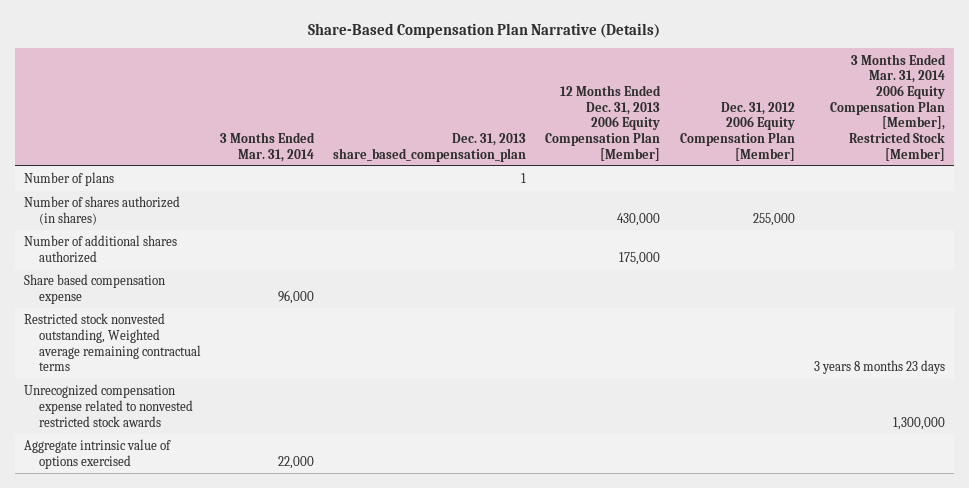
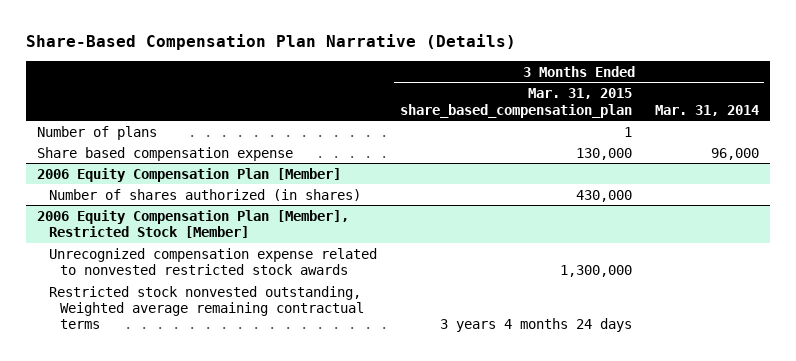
- | 3 Months Ended Mar. 31, 2014 | Dec. 31, 2013 share_based_compensation_plan | 12 Months Ended Dec. 31, 2013 2006 Equity Compensation Plan [Member] | Dec. 31, 2012 2006 Equity Compensation Plan [Member] | 3 Months Ended Mar. 31, 2014 2006 Equity Compensation Plan [Member], Restricted Stock [Member]
+ | 3 Months Ended Mar. 31, 2015 share_based_compensation_plan | 3 Months Ended Mar. 31, 2014
- Number of shares authorized (in shares) | | | 430,000 | 255,000 |
- Number of additional shares authorized | | | 175,000 | |
- Restricted stock nonvested outstanding, Weighted average remaining contractual terms | | | | | 3 years 8 months 23 days
- Unrecognized compensation expense related to nonvested restricted stock awards | | | | | 1,300,000
- Aggregate intrinsic value of options exercised | 22,000 | | | |
+ 2006 Equity Compensation Plan [Member]
+ Number of shares authorized (in shares) | 430,000 |
+ 2006 Equity Compensation Plan [Member], Restricted Stock [Member]
+ Unrecognized compensation expense related to nonvested restricted stock awards | 1,300,000 |
+ Restricted stock nonvested outstanding, Weighted average remaining contractual terms | 3 years 4 months 24 days |

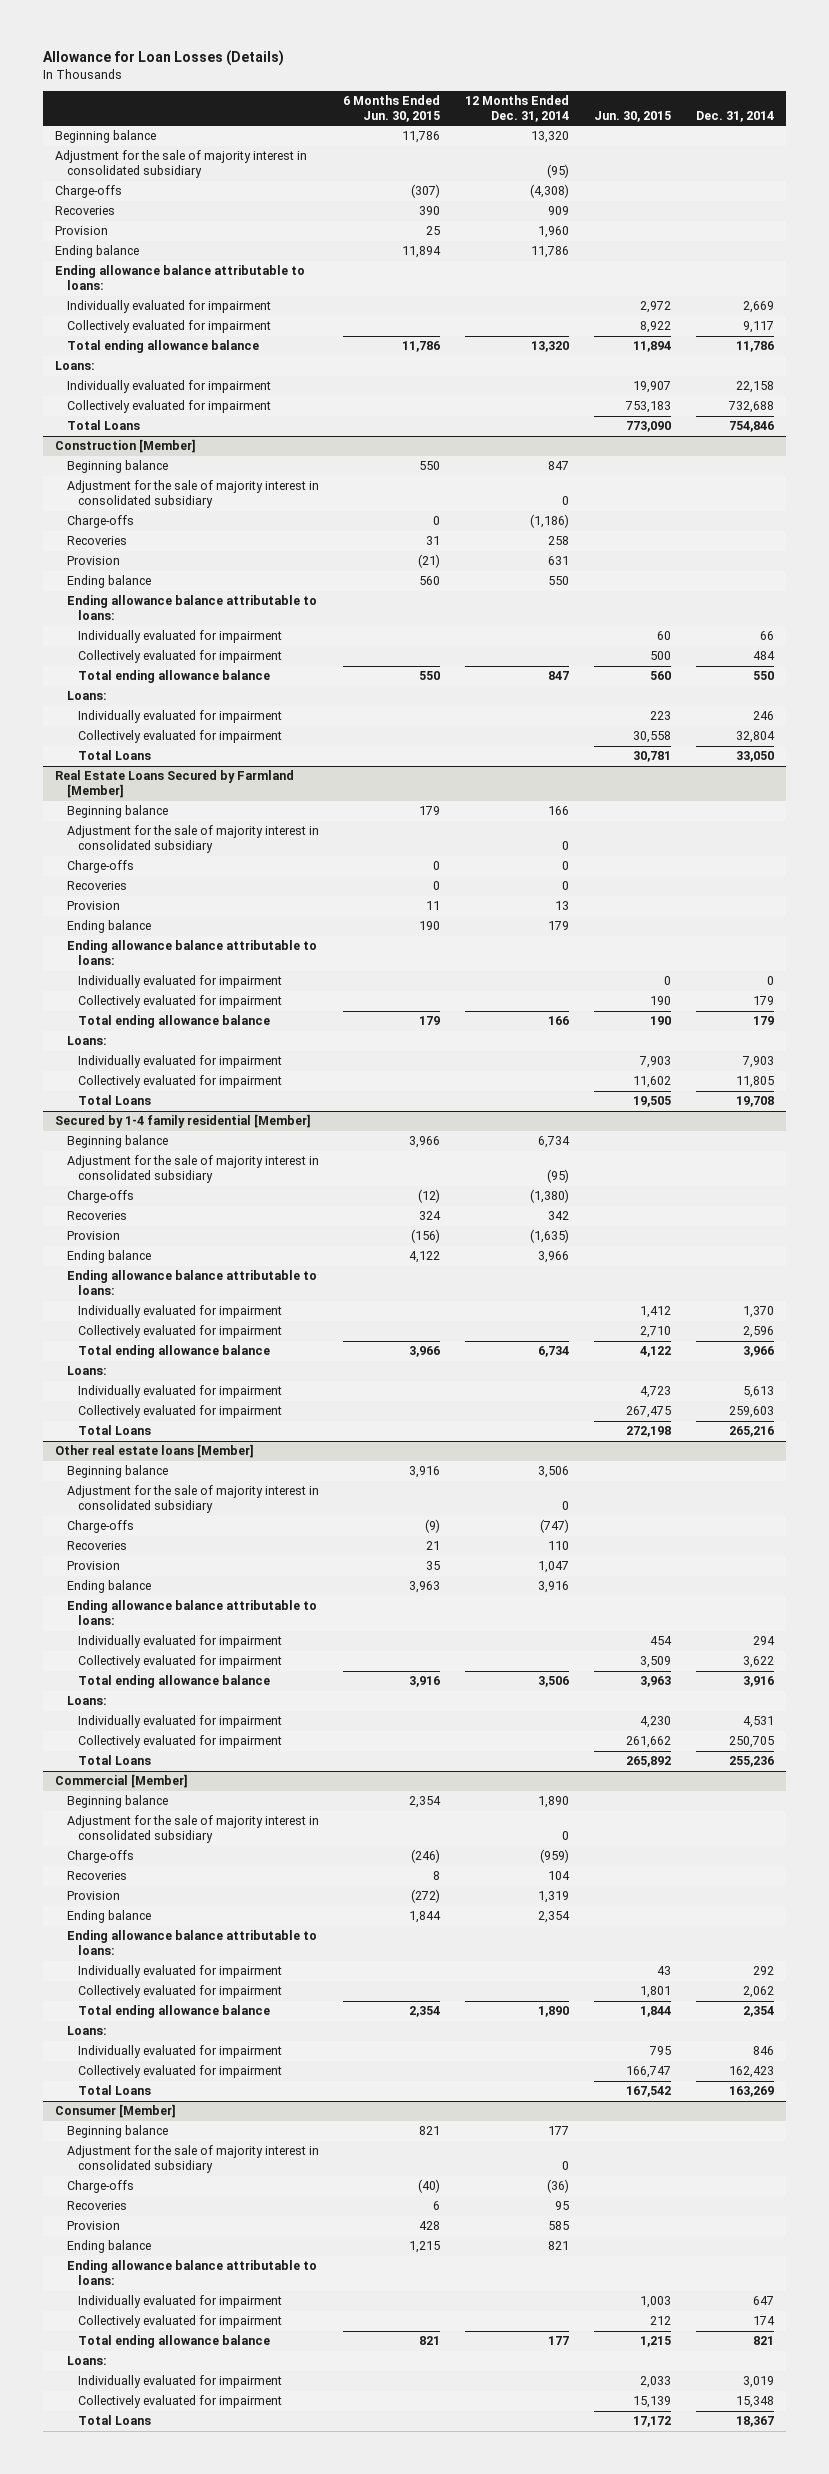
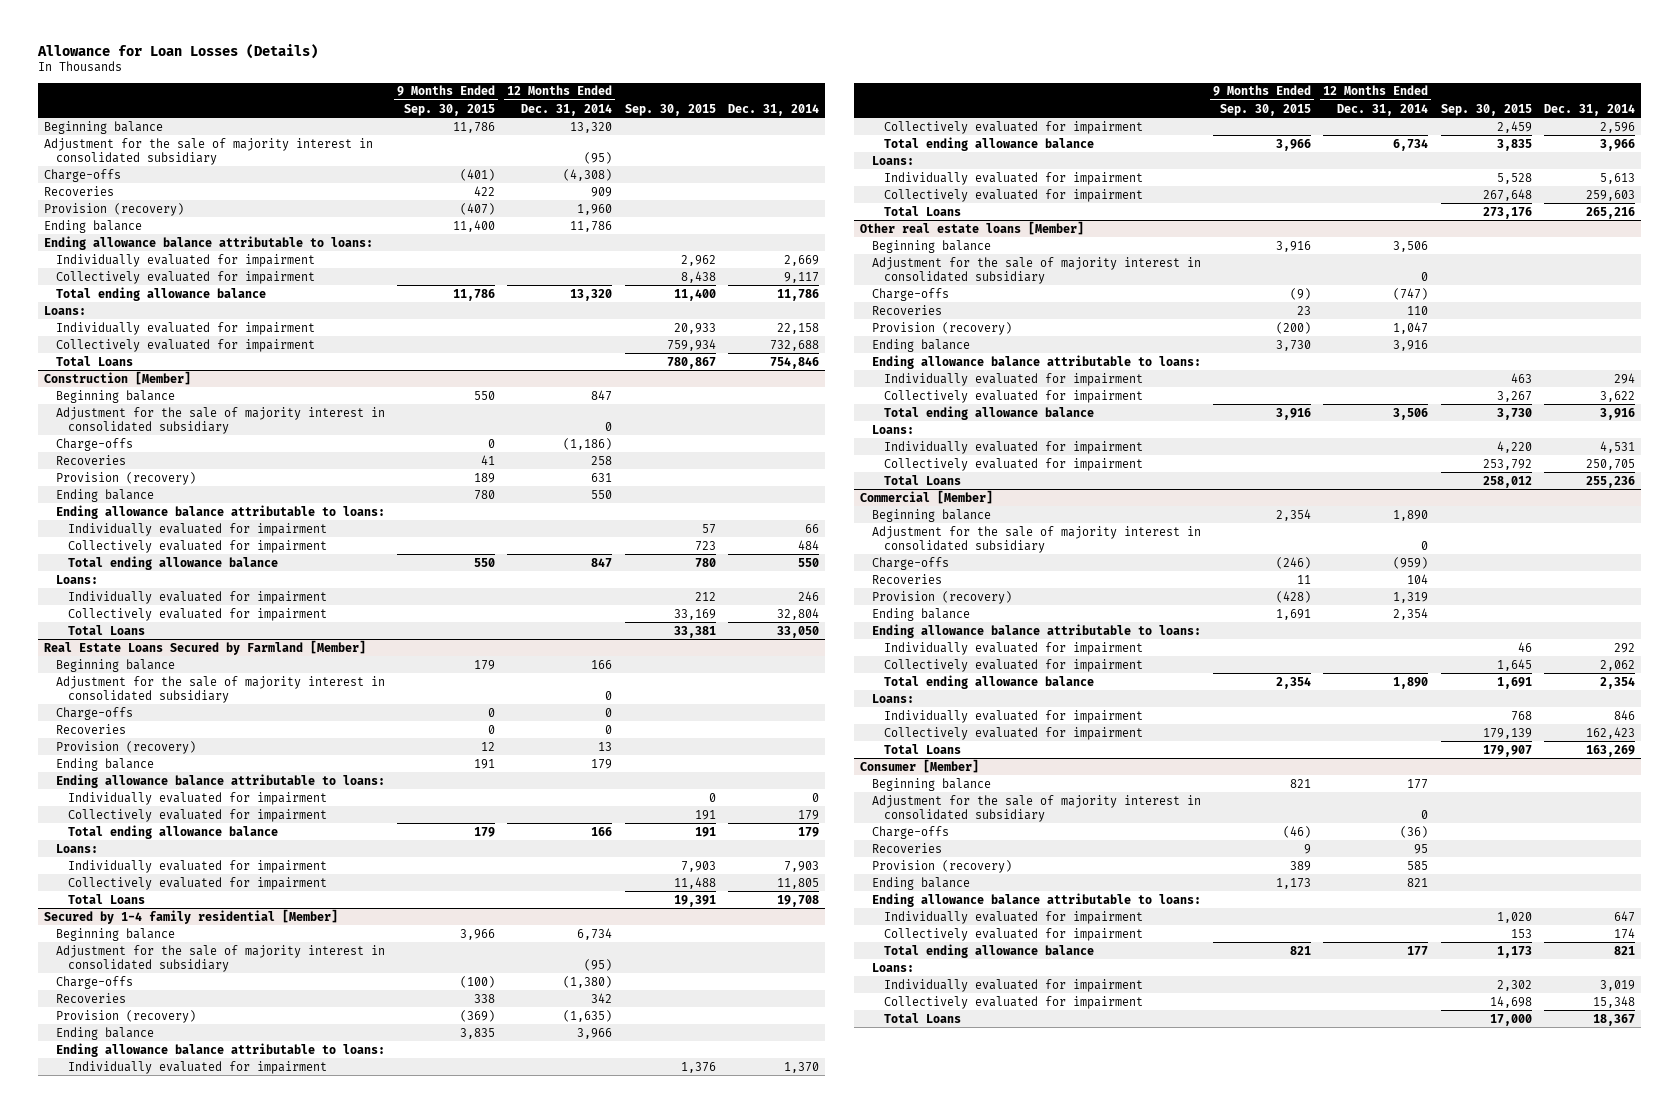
- | 6 Months Ended Jun. 30, 2015 | 12 Months Ended Dec. 31, 2014 | Jun. 30, 2015 | Dec. 31, 2014
+ | 9 Months Ended Sep. 30, 2015 | 12 Months Ended Dec. 31, 2014 | Sep. 30, 2015 | Dec. 31, 2014
- Provision | 25 | 1,960 | |
+ Provision (recovery) | (407) | 1,960 | |
@ Construction [Member]
- Provision | (21) | 631 | |
+ Provision (recovery) | 189 | 631 | |
@ Real Estate Loans Secured by Farmland [Member]
- Provision | 11 | 13 | |
+ Provision (recovery) | 12 | 13 | |
@ Secured by 1-4 family residential [Member]
- Provision | (156) | (1,635) | |
+ Provision (recovery) | (369) | (1,635) | |
@ Other real estate loans [Member]
- Provision | 35 | 1,047 | |
+ Provision (recovery) | (200) | 1,047 | |
@ Commercial [Member]
- Provision | (272) | 1,319 | |
+ Provision (recovery) | (428) | 1,319 | |
@ Consumer [Member]
- Provision | 428 | 585 | |
+ Provision (recovery) | 389 | 585 | |

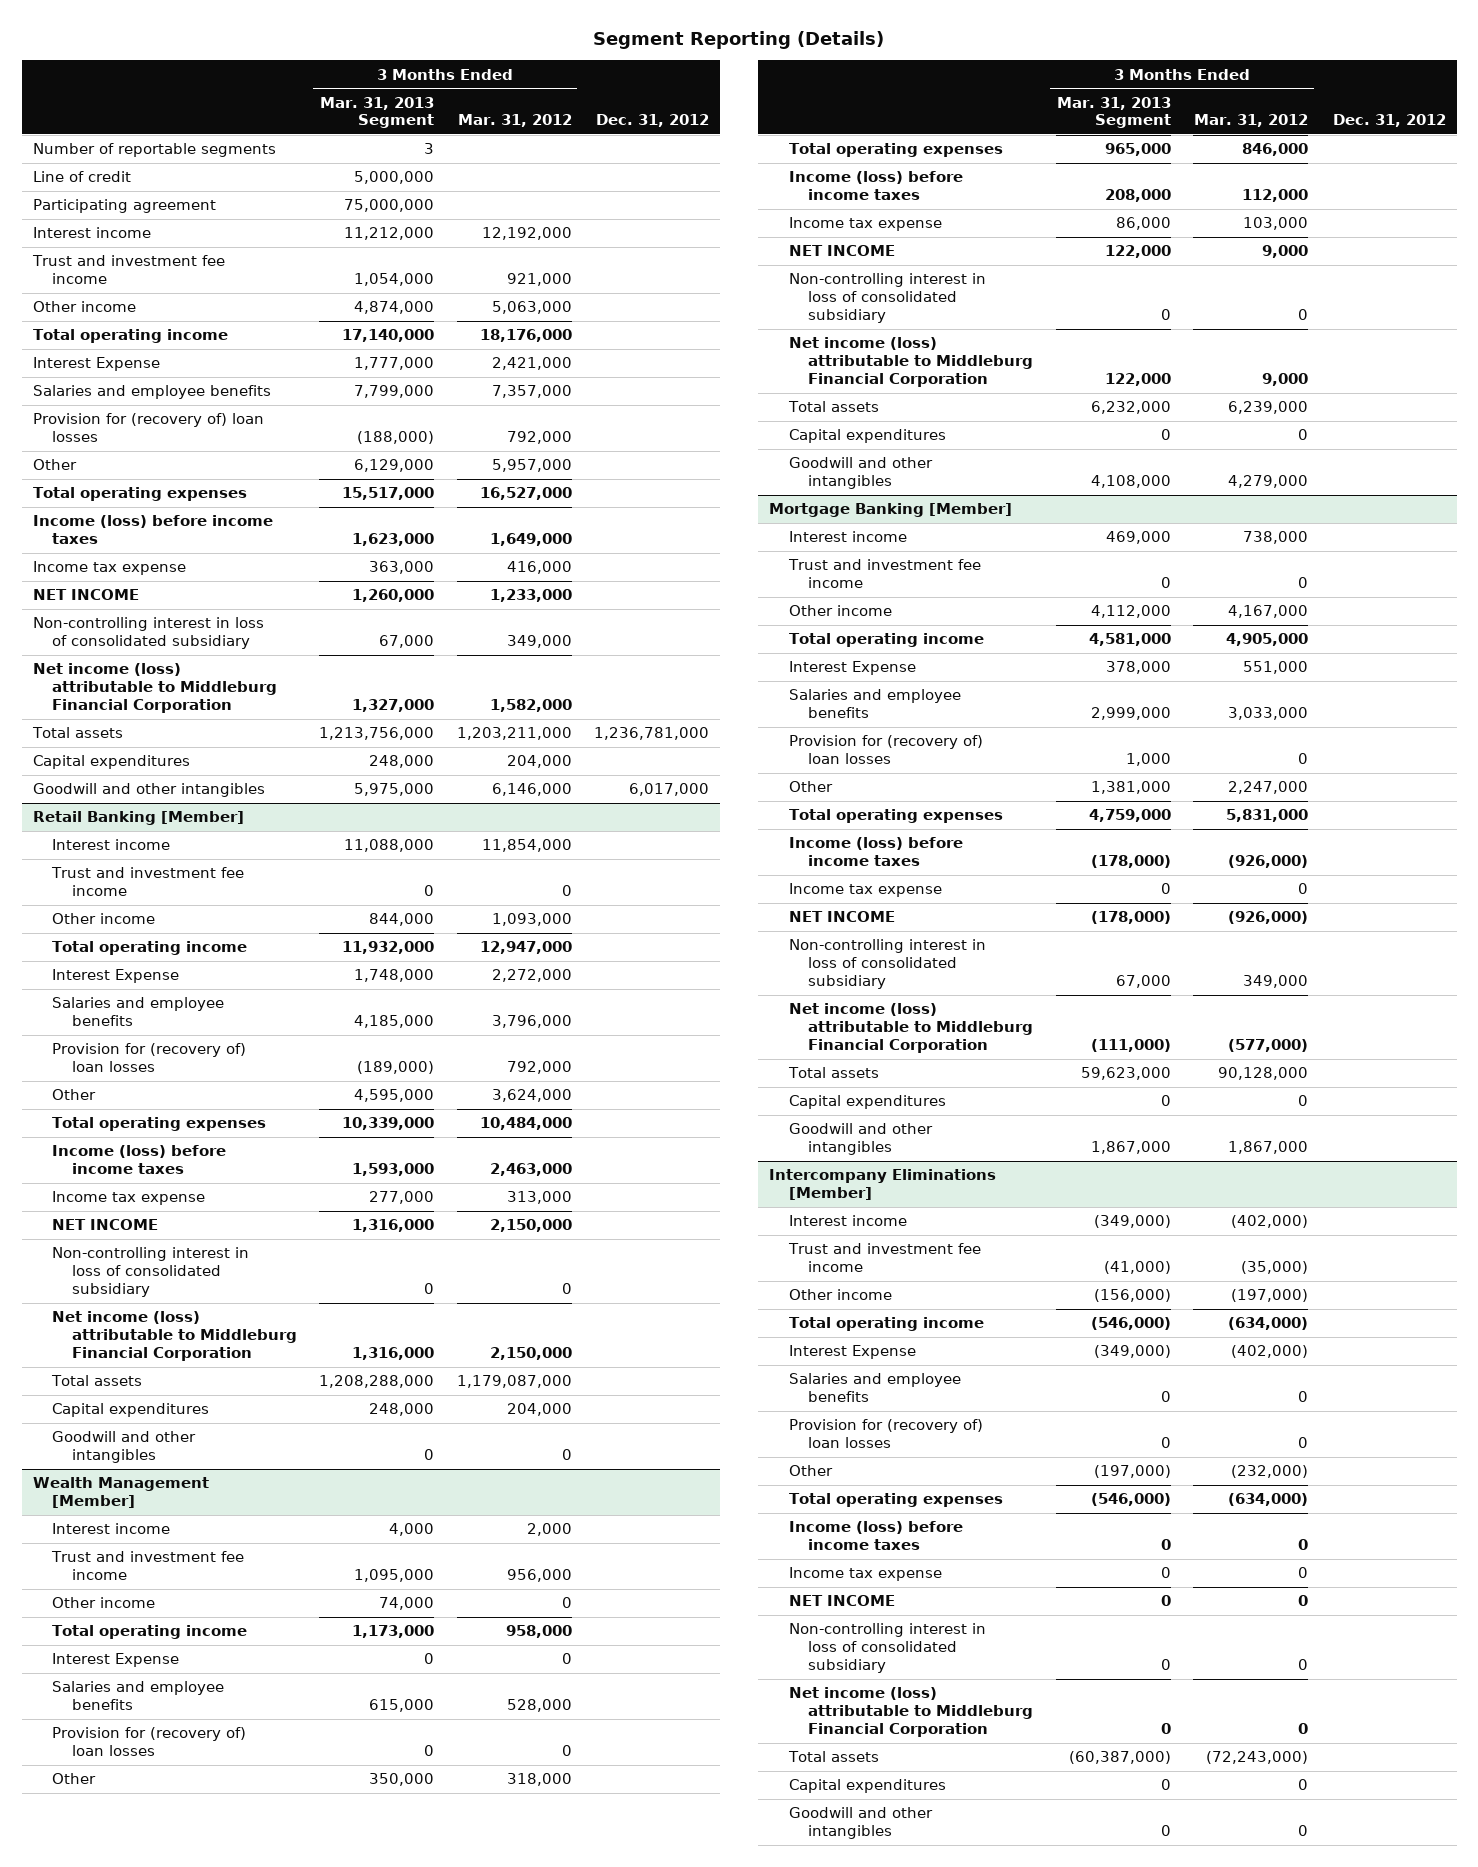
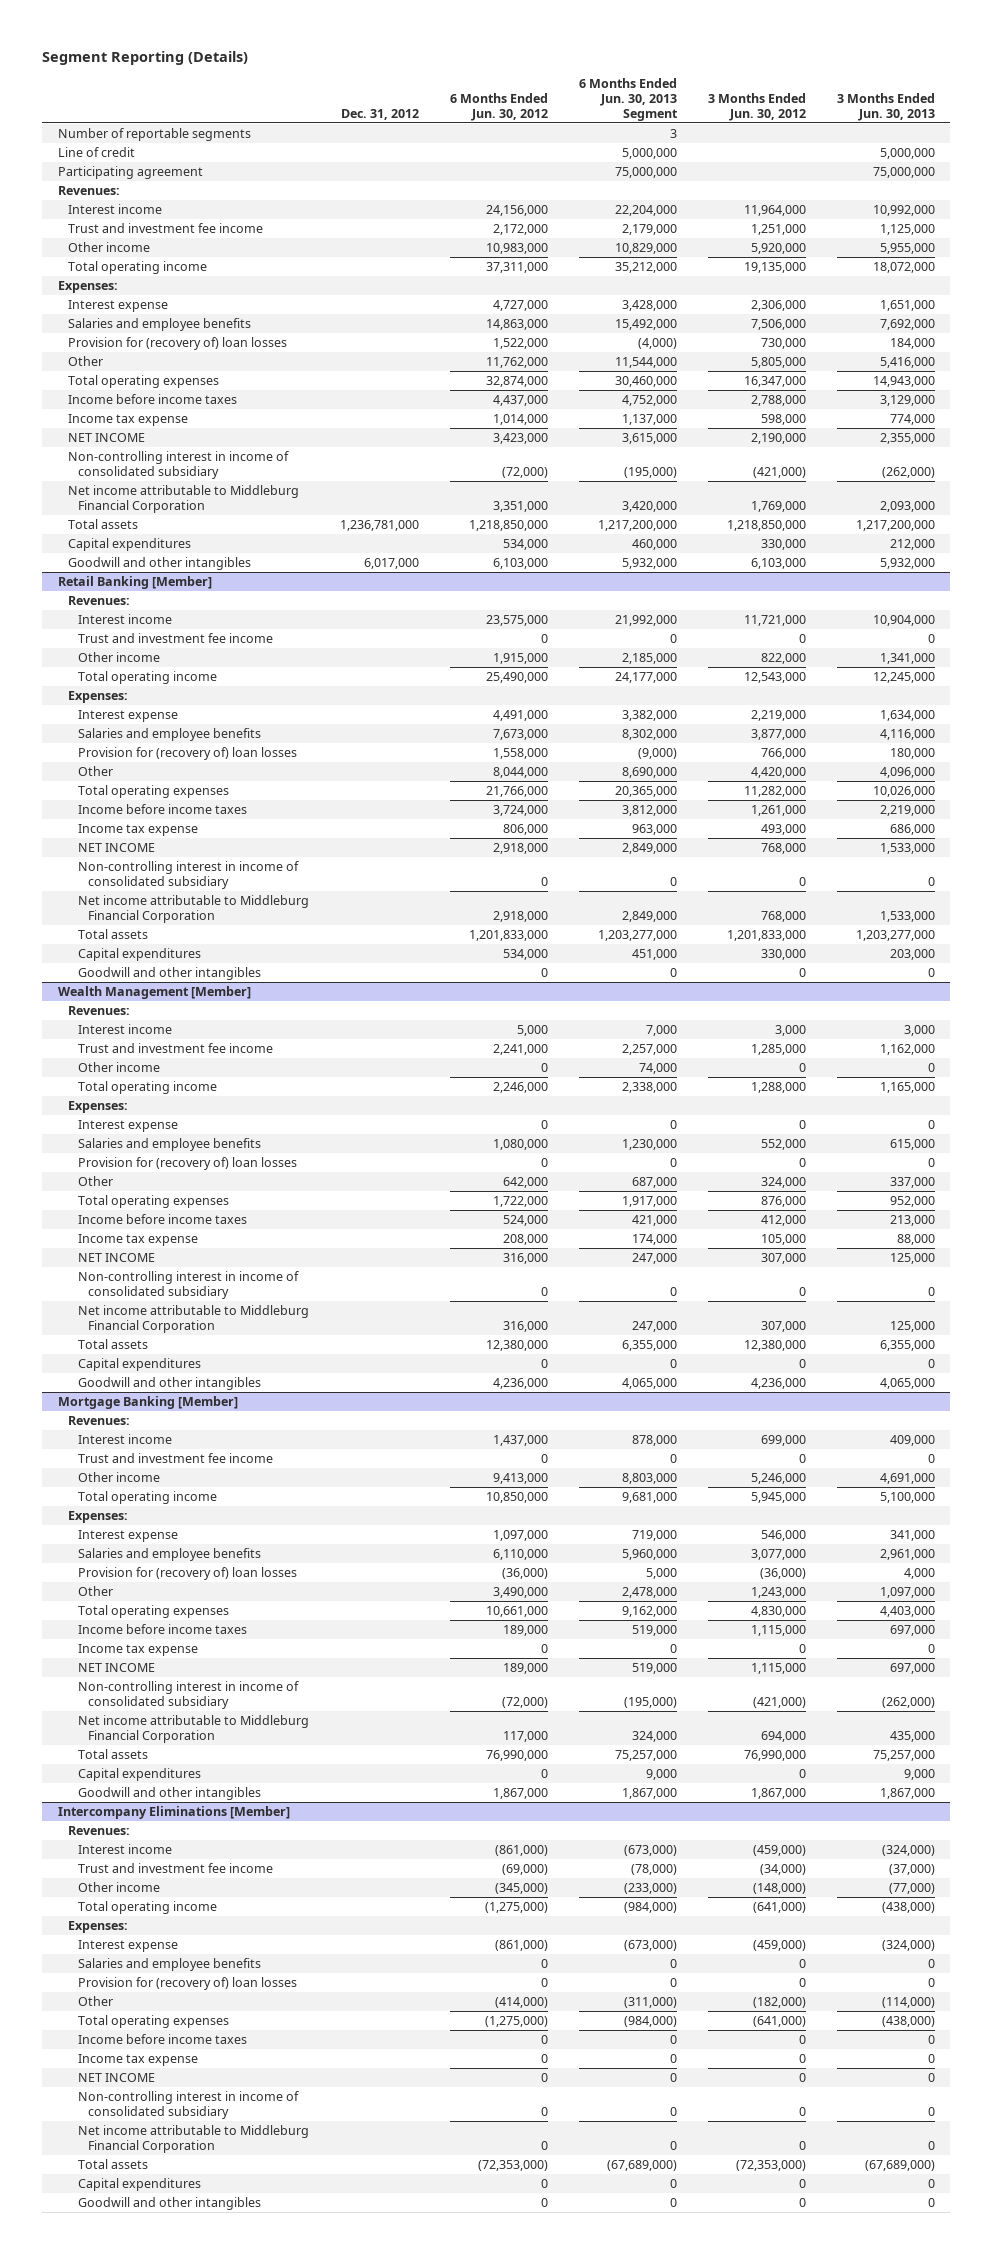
- | 3 Months Ended Mar. 31, 2013 Segment | 3 Months Ended Mar. 31, 2012 | Dec. 31, 2012
+ | Dec. 31, 2012 | 6 Months Ended Jun. 30, 2012 | 6 Months Ended Jun. 30, 2013 Segment | 3 Months Ended Jun. 30, 2012 | 3 Months Ended Jun. 30, 2013
+ Revenues:
- Interest Expense | 1,777,000 | 2,421,000 |
+ Expenses:
+ Interest expense | | 4,727,000 | 3,428,000 | 2,306,000 | 1,651,000
- Income (loss) before income taxes | 1,623,000 | 1,649,000 |
+ Income before income taxes | | 4,437,000 | 4,752,000 | 2,788,000 | 3,129,000
- Non-controlling interest in loss of consolidated subsidiary | 67,000 | 349,000 |
- Net income (loss) attributable to Middleburg Financial Corporation | 1,327,000 | 1,582,000 |
+ Non-controlling interest in income of consolidated subsidiary | | (72,000) | (195,000) | (421,000) | (262,000)
+ Net income attributable to Middleburg Financial Corporation | | 3,351,000 | 3,420,000 | 1,769,000 | 2,093,000
@ Retail Banking [Member]
+ Revenues:
- Interest Expense | 1,748,000 | 2,272,000 |
+ Expenses:
+ Interest expense | | 4,491,000 | 3,382,000 | 2,219,000 | 1,634,000
- Income (loss) before income taxes | 1,593,000 | 2,463,000 |
+ Income before income taxes | | 3,724,000 | 3,812,000 | 1,261,000 | 2,219,000
- Non-controlling interest in loss of consolidated subsidiary | 0 | 0 |
- Net income (loss) attributable to Middleburg Financial Corporation | 1,316,000 | 2,150,000 |
+ Non-controlling interest in income of consolidated subsidiary | | 0 | 0 | 0 | 0
+ Net income attributable to Middleburg Financial Corporation | | 2,918,000 | 2,849,000 | 768,000 | 1,533,000
@ Wealth Management [Member]
+ Revenues:
- Interest Expense | 0 | 0 |
+ Expenses:
+ Interest expense | | 0 | 0 | 0 | 0
- Income (loss) before income taxes | 208,000 | 112,000 |
+ Income before income taxes | | 524,000 | 421,000 | 412,000 | 213,000
- Non-controlling interest in loss of consolidated subsidiary | 0 | 0 |
- Net income (loss) attributable to Middleburg Financial Corporation | 122,000 | 9,000 |
+ Non-controlling interest in income of consolidated subsidiary | | 0 | 0 | 0 | 0
+ Net income attributable to Middleburg Financial Corporation | | 316,000 | 247,000 | 307,000 | 125,000
@ Mortgage Banking [Member]
+ Revenues:
- Interest Expense | 378,000 | 551,000 |
+ Expenses:
+ Interest expense | | 1,097,000 | 719,000 | 546,000 | 341,000
- Income (loss) before income taxes | (178,000) | (926,000) |
+ Income before income taxes | | 189,000 | 519,000 | 1,115,000 | 697,000
- Non-controlling interest in loss of consolidated subsidiary | 67,000 | 349,000 |
- Net income (loss) attributable to Middleburg Financial Corporation | (111,000) | (577,000) |
+ Non-controlling interest in income of consolidated subsidiary | | (72,000) | (195,000) | (421,000) | (262,000)
+ Net income attributable to Middleburg Financial Corporation | | 117,000 | 324,000 | 694,000 | 435,000
@ Intercompany Eliminations [Member]
+ Revenues:
- Interest Expense | (349,000) | (402,000) |
+ Expenses:
+ Interest expense | | (861,000) | (673,000) | (459,000) | (324,000)
- Income (loss) before income taxes | 0 | 0 |
+ Income before income taxes | | 0 | 0 | 0 | 0
- Non-controlling interest in loss of consolidated subsidiary | 0 | 0 |
- Net income (loss) attributable to Middleburg Financial Corporation | 0 | 0 |
+ Non-controlling interest in income of consolidated subsidiary | | 0 | 0 | 0 | 0
+ Net income attributable to Middleburg Financial Corporation | | 0 | 0 | 0 | 0

